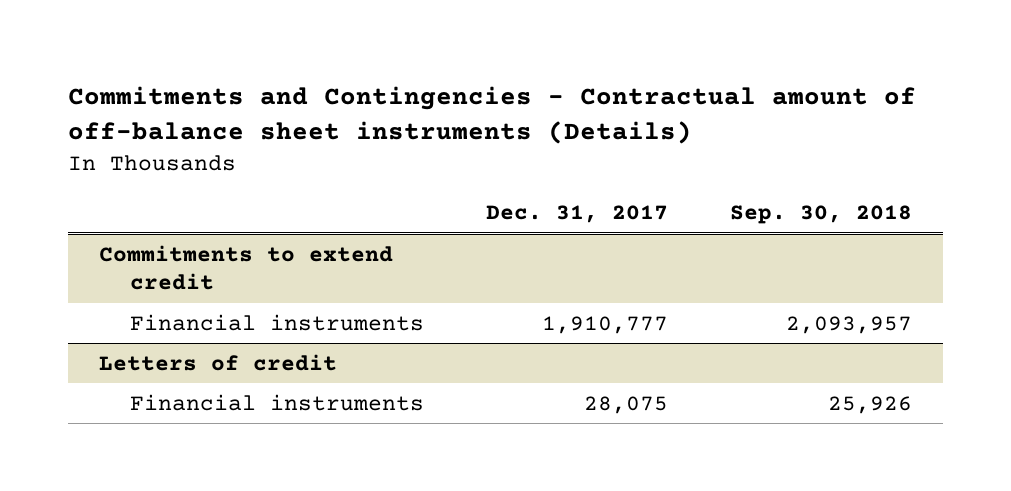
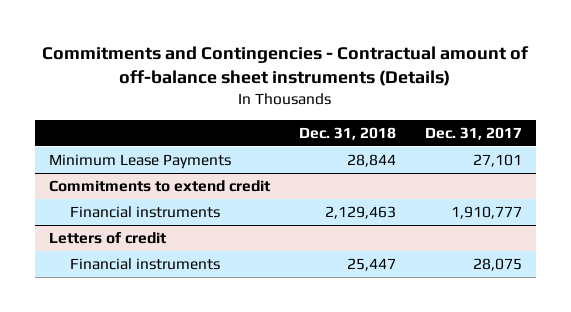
- | Dec. 31, 2017 | Sep. 30, 2018
+ | Dec. 31, 2018 | Dec. 31, 2017
+ Minimum Lease Payments | 28,844 | 27,101

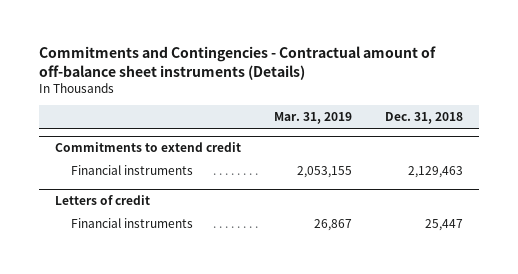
- | Dec. 31, 2018 | Dec. 31, 2017
+ | Mar. 31, 2019 | Dec. 31, 2018
- Minimum Lease Payments | 28,844 | 27,101

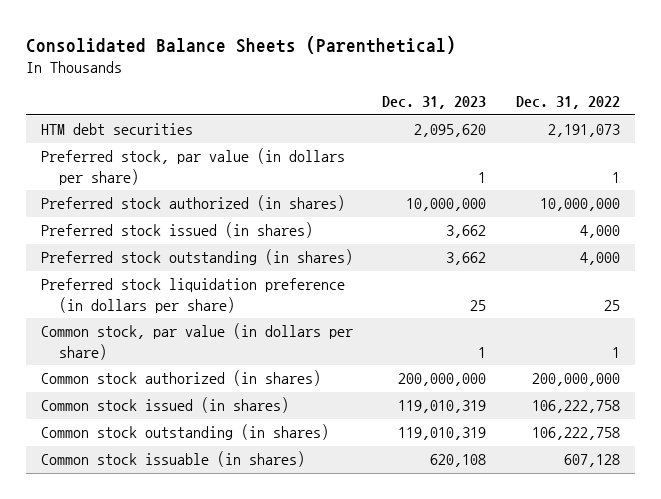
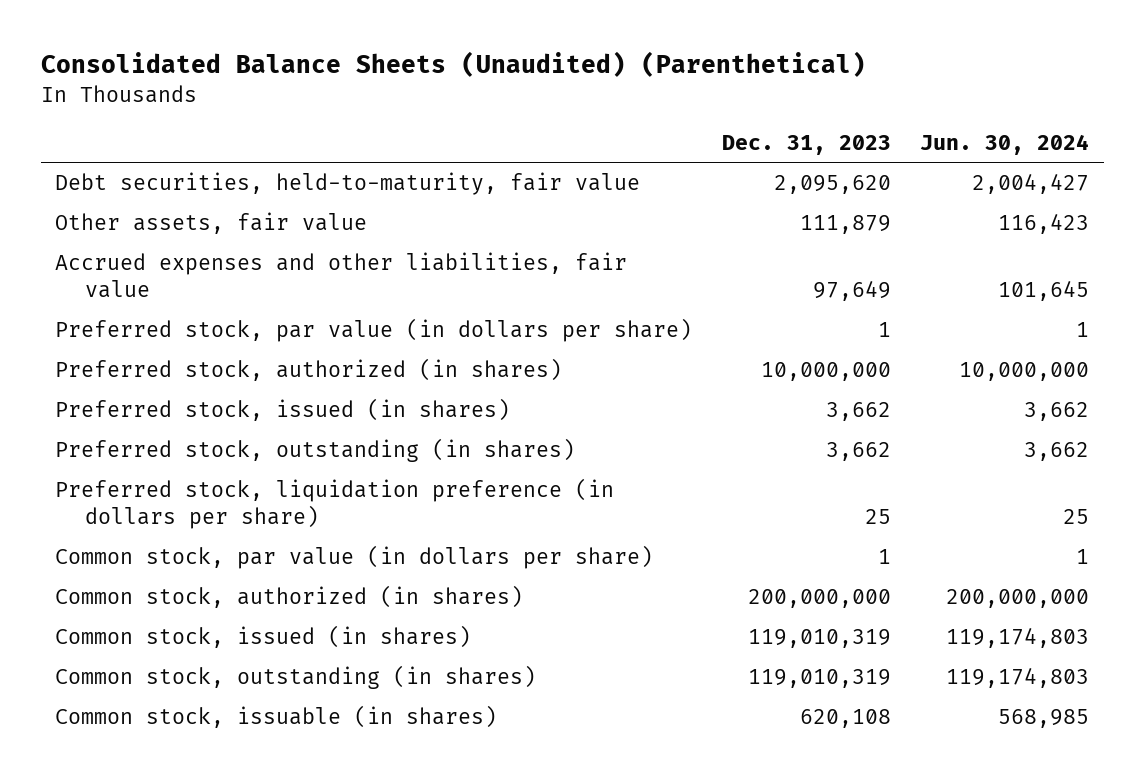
- Consolidated Balance Sheets (Parenthetical)
+ Consolidated Balance Sheets (Unaudited) (Parenthetical)
- | Dec. 31, 2023 | Dec. 31, 2022
+ | Dec. 31, 2023 | Jun. 30, 2024
- HTM debt securities | 2,095,620 | 2,191,073
+ Debt securities, held-to-maturity, fair value | 2,095,620 | 2,004,427
+ Other assets, fair value | 111,879 | 116,423
+ Accrued expenses and other liabilities, fair value | 97,649 | 101,645
- Preferred stock authorized (in shares) | 10,000,000 | 10,000,000
- Preferred stock issued (in shares) | 3,662 | 4,000
- Preferred stock outstanding (in shares) | 3,662 | 4,000
- Preferred stock liquidation preference (in dollars per share) | 25 | 25
+ Preferred stock, authorized (in shares) | 10,000,000 | 10,000,000
+ Preferred stock, issued (in shares) | 3,662 | 3,662
+ Preferred stock, outstanding (in shares) | 3,662 | 3,662
+ Preferred stock, liquidation preference (in dollars per share) | 25 | 25
- Common stock authorized (in shares) | 200,000,000 | 200,000,000
- Common stock issued (in shares) | 119,010,319 | 106,222,758
- Common stock outstanding (in shares) | 119,010,319 | 106,222,758
- Common stock issuable (in shares) | 620,108 | 607,128
+ Common stock, authorized (in shares) | 200,000,000 | 200,000,000
+ Common stock, issued (in shares) | 119,010,319 | 119,174,803
+ Common stock, outstanding (in shares) | 119,010,319 | 119,174,803
+ Common stock, issuable (in shares) | 620,108 | 568,985

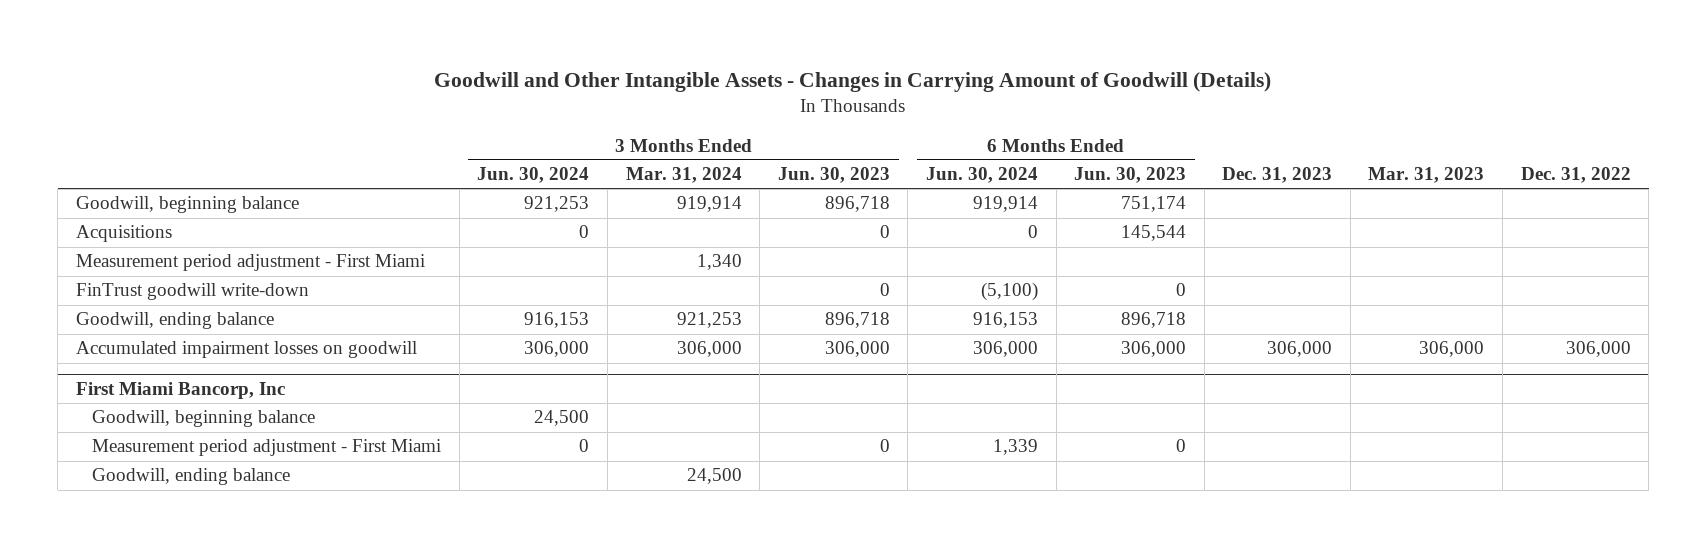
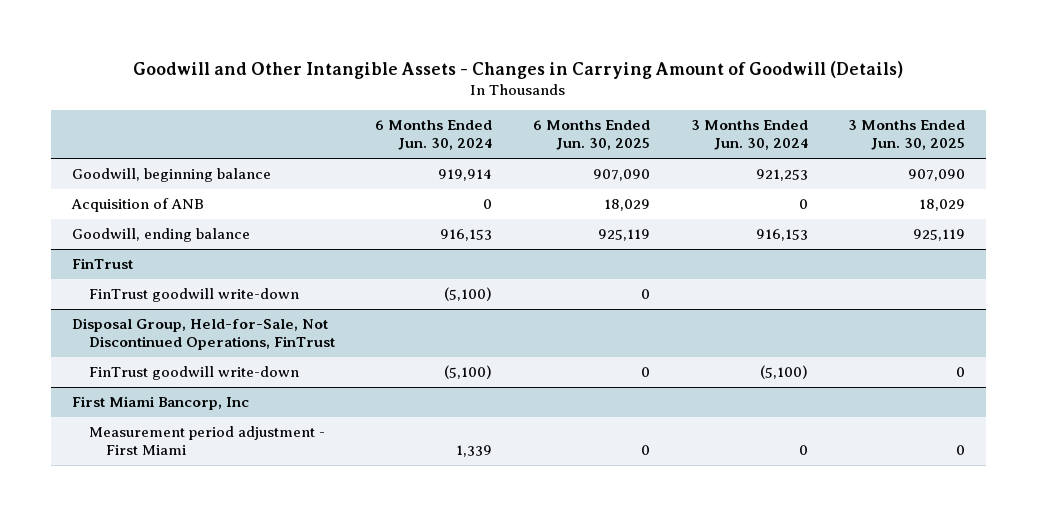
- | 3 Months Ended Jun. 30, 2024 | 3 Months Ended Mar. 31, 2024 | 3 Months Ended Jun. 30, 2023 | 6 Months Ended Jun. 30, 2024 | 6 Months Ended Jun. 30, 2023 | Dec. 31, 2023 | Mar. 31, 2023 | Dec. 31, 2022
+ | 6 Months Ended Jun. 30, 2024 | 6 Months Ended Jun. 30, 2025 | 3 Months Ended Jun. 30, 2024 | 3 Months Ended Jun. 30, 2025
- Acquisitions | 0 | | 0 | 0 | 145,544 | | |
- Measurement period adjustment - First Miami | | 1,340 | | | | | |
- FinTrust goodwill write-down | | | 0 | (5,100) | 0 | | |
+ Acquisition of ANB | 0 | 18,029 | 0 | 18,029
- Accumulated impairment losses on goodwill | 306,000 | 306,000 | 306,000 | 306,000 | 306,000 | 306,000 | 306,000 | 306,000
+ FinTrust
+ FinTrust goodwill write-down | (5,100) | 0 | |
+ Disposal Group, Held-for-Sale, Not Discontinued Operations, FinTrust
+ FinTrust goodwill write-down | (5,100) | 0 | (5,100) | 0
@ First Miami Bancorp, Inc
- Goodwill, beginning balance | 24,500 | | | | | | |
- Goodwill, ending balance | | 24,500 | | | | | |

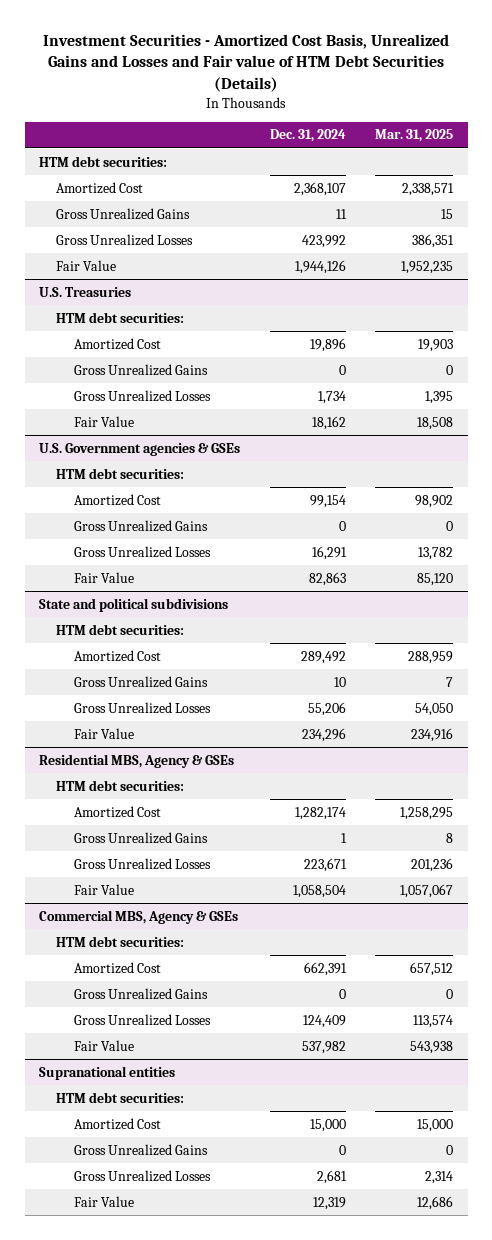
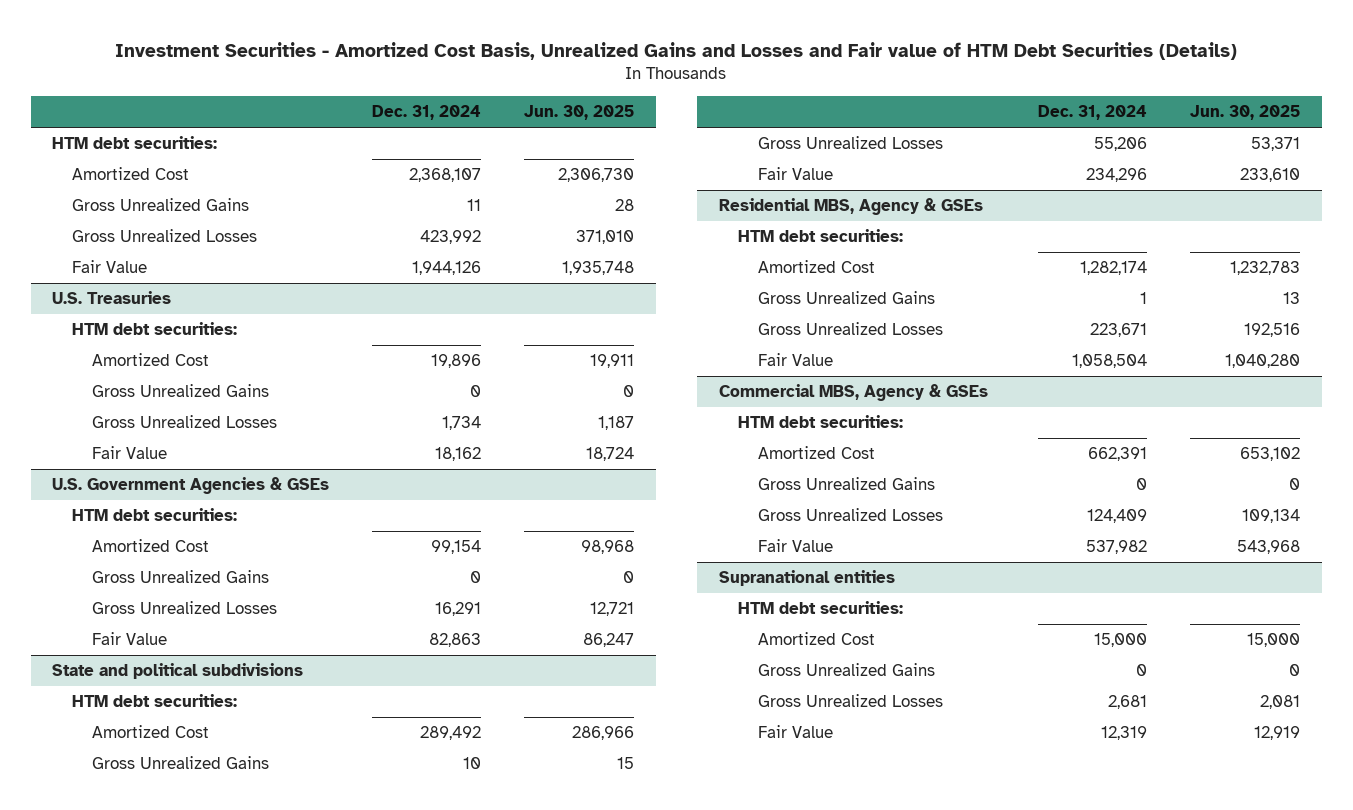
- | Dec. 31, 2024 | Mar. 31, 2025
+ | Dec. 31, 2024 | Jun. 30, 2025
- U.S. Government agencies & GSEs
+ U.S. Government Agencies & GSEs

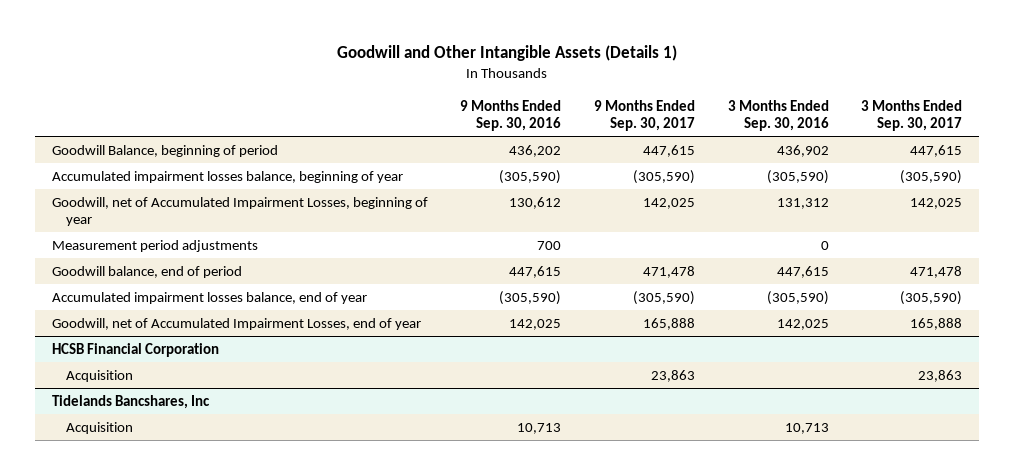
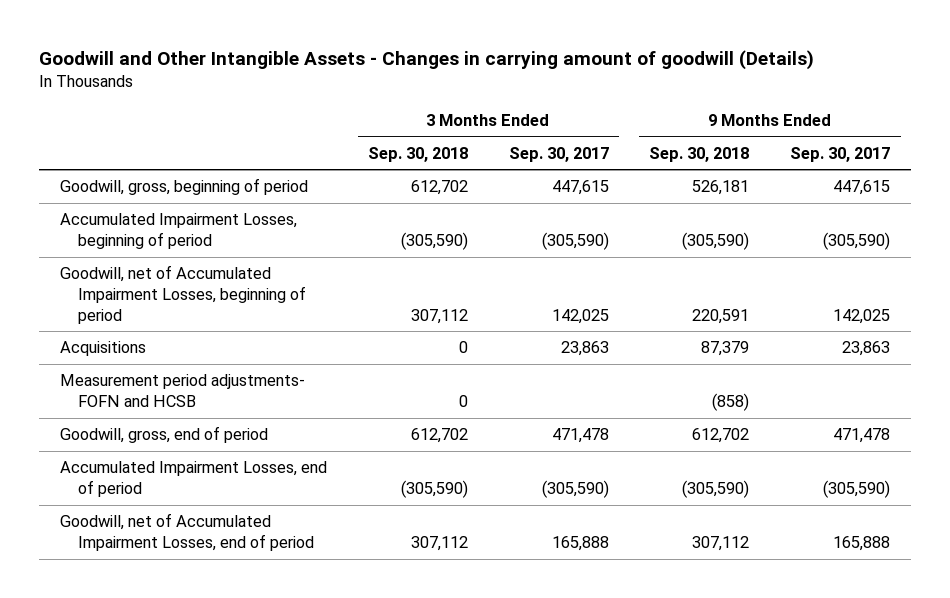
- Goodwill and Other Intangible Assets (Details 1)
+ Goodwill and Other Intangible Assets - Changes in carrying amount of goodwill (Details)
- | 9 Months Ended Sep. 30, 2016 | 9 Months Ended Sep. 30, 2017 | 3 Months Ended Sep. 30, 2016 | 3 Months Ended Sep. 30, 2017
+ | 3 Months Ended Sep. 30, 2018 | 3 Months Ended Sep. 30, 2017 | 9 Months Ended Sep. 30, 2018 | 9 Months Ended Sep. 30, 2017
- Goodwill Balance, beginning of period | 436,202 | 447,615 | 436,902 | 447,615
- Accumulated impairment losses balance, beginning of year | (305,590) | (305,590) | (305,590) | (305,590)
- Goodwill, net of Accumulated Impairment Losses, beginning of year | 130,612 | 142,025 | 131,312 | 142,025
- Measurement period adjustments | 700 | | 0 |
- Goodwill balance, end of period | 447,615 | 471,478 | 447,615 | 471,478
- Accumulated impairment losses balance, end of year | (305,590) | (305,590) | (305,590) | (305,590)
- Goodwill, net of Accumulated Impairment Losses, end of year | 142,025 | 165,888 | 142,025 | 165,888
- HCSB Financial Corporation
- Acquisition | | 23,863 | | 23,863
- Tidelands Bancshares, Inc
- Acquisition | 10,713 | | 10,713 |
+ Goodwill, gross, beginning of period | 612,702 | 447,615 | 526,181 | 447,615
+ Accumulated Impairment Losses, beginning of period | (305,590) | (305,590) | (305,590) | (305,590)
+ Goodwill, net of Accumulated Impairment Losses, beginning of period | 307,112 | 142,025 | 220,591 | 142,025
+ Acquisitions | 0 | 23,863 | 87,379 | 23,863
+ Measurement period adjustments- FOFN and HCSB | 0 | | (858) |
+ Goodwill, gross, end of period | 612,702 | 471,478 | 612,702 | 471,478
+ Accumulated Impairment Losses, end of period | (305,590) | (305,590) | (305,590) | (305,590)
+ Goodwill, net of Accumulated Impairment Losses, end of period | 307,112 | 165,888 | 307,112 | 165,888

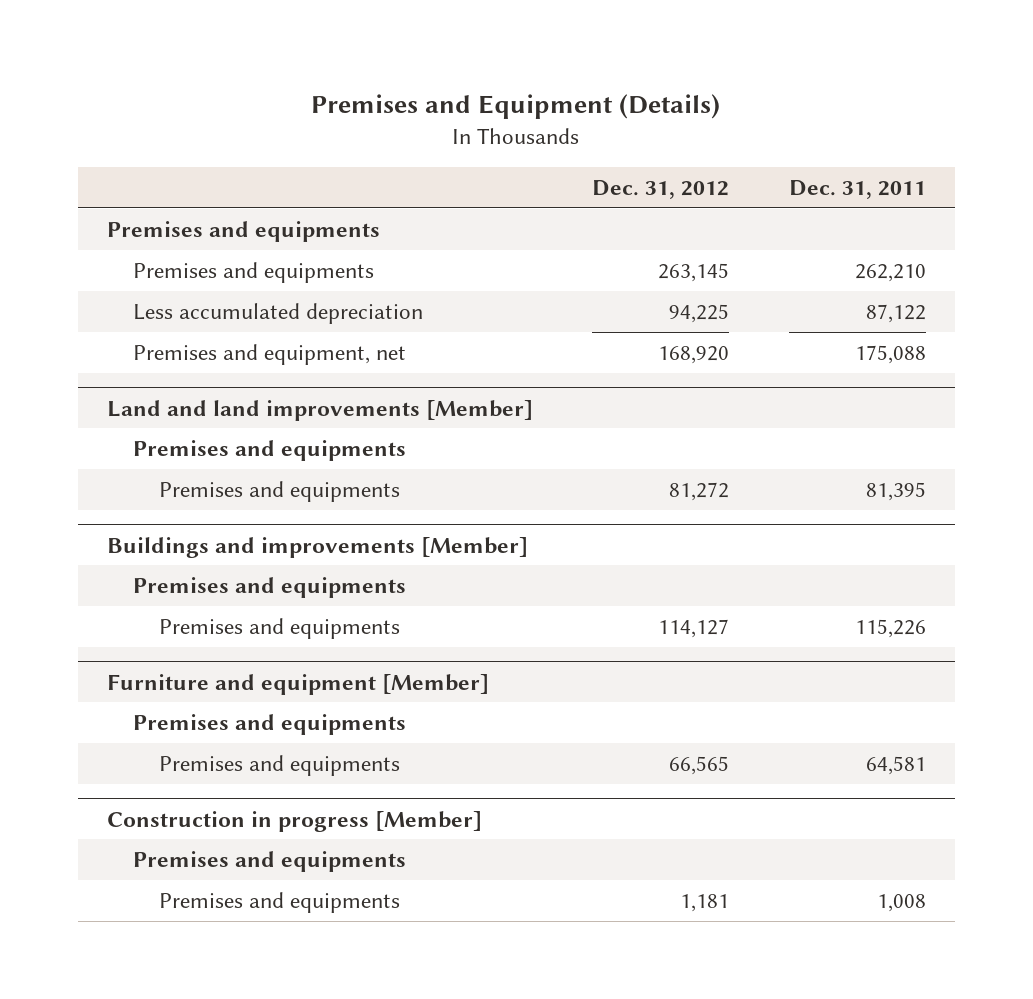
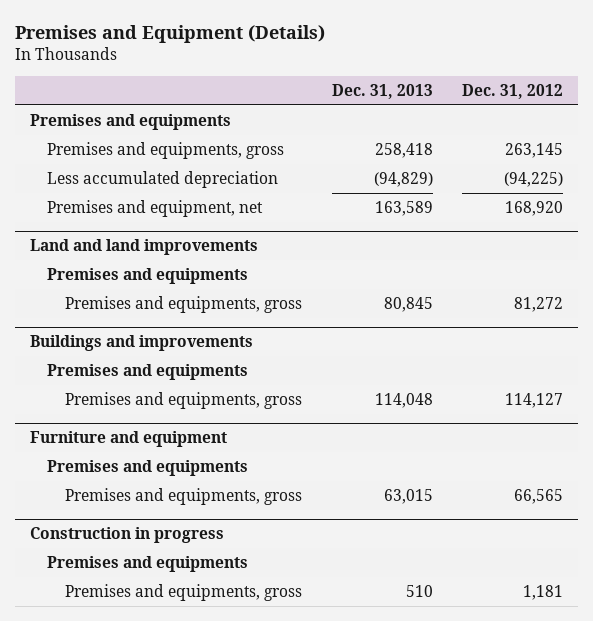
- | Dec. 31, 2012 | Dec. 31, 2011
+ | Dec. 31, 2013 | Dec. 31, 2012
- Premises and equipments | 263,145 | 262,210
- Less accumulated depreciation | 94,225 | 87,122
+ Premises and equipments, gross | 258,418 | 263,145
+ Less accumulated depreciation | (94,829) | (94,225)
- Land and land improvements [Member]
+ Land and land improvements
- Premises and equipments | 81,272 | 81,395
- Buildings and improvements [Member]
+ Premises and equipments, gross | 80,845 | 81,272
+ Buildings and improvements
- Premises and equipments | 114,127 | 115,226
- Furniture and equipment [Member]
+ Premises and equipments, gross | 114,048 | 114,127
+ Furniture and equipment
- Premises and equipments | 66,565 | 64,581
- Construction in progress [Member]
+ Premises and equipments, gross | 63,015 | 66,565
+ Construction in progress
- Premises and equipments | 1,181 | 1,008
+ Premises and equipments, gross | 510 | 1,181

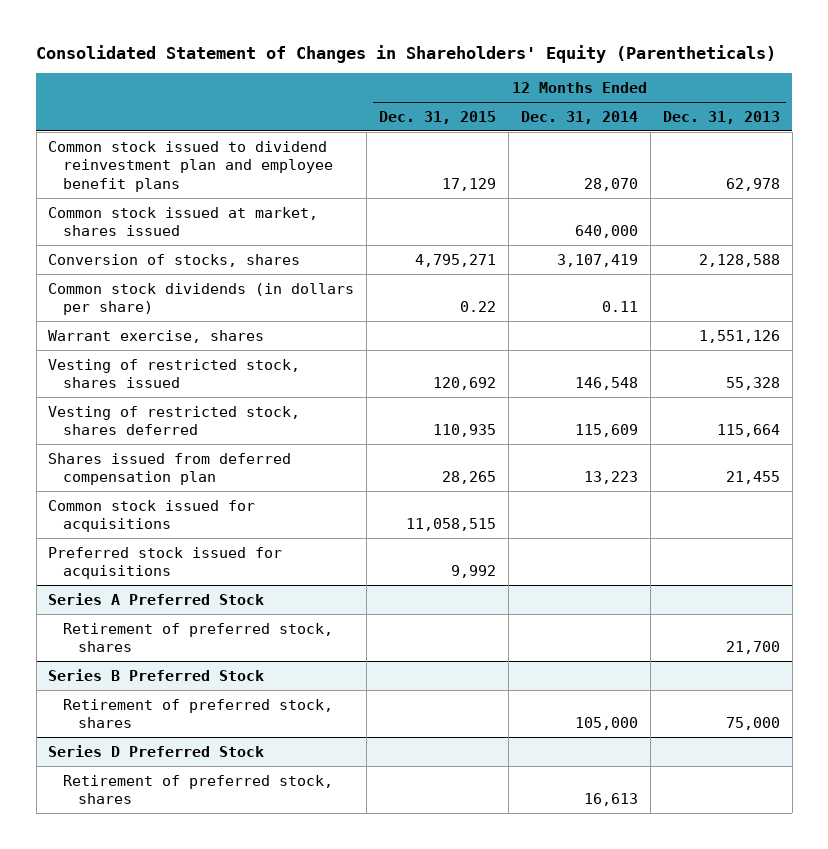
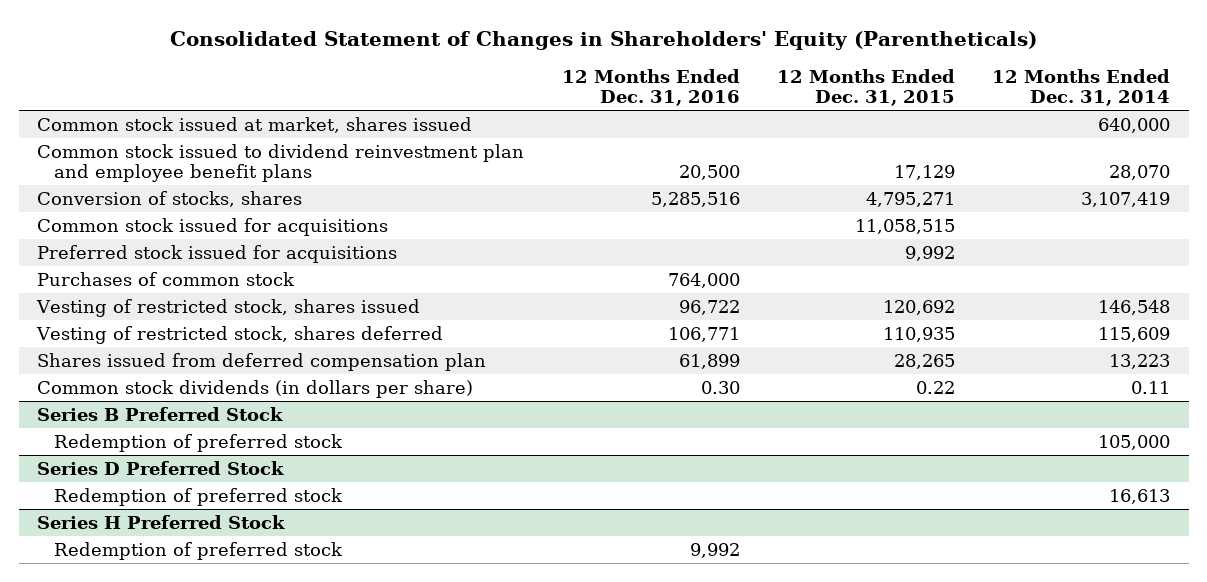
- | 12 Months Ended Dec. 31, 2015 | 12 Months Ended Dec. 31, 2014 | 12 Months Ended Dec. 31, 2013
+ | 12 Months Ended Dec. 31, 2016 | 12 Months Ended Dec. 31, 2015 | 12 Months Ended Dec. 31, 2014
moved down: Common stock issued to dividend reinvestment plan and employee benefit plans | 20,500 | 17,129 | 28,070
- Warrant exercise, shares | | | 1,551,126
moved up: Common stock issued for acquisitions | | 11,058,515 |
moved up: Preferred stock issued for acquisitions | | 9,992 |
+ Purchases of common stock | 764,000 | |
- Series A Preferred Stock
- Retirement of preferred stock, shares | | | 21,700
moved down: Common stock dividends (in dollars per share) | 0.30 | 0.22 | 0.11
@ Series B Preferred Stock
- Retirement of preferred stock, shares | | 105,000 | 75,000
+ Redemption of preferred stock | | | 105,000
@ Series D Preferred Stock
- Retirement of preferred stock, shares | | 16,613 |
+ Redemption of preferred stock | | | 16,613
+ Series H Preferred Stock
+ Redemption of preferred stock | 9,992 | |

